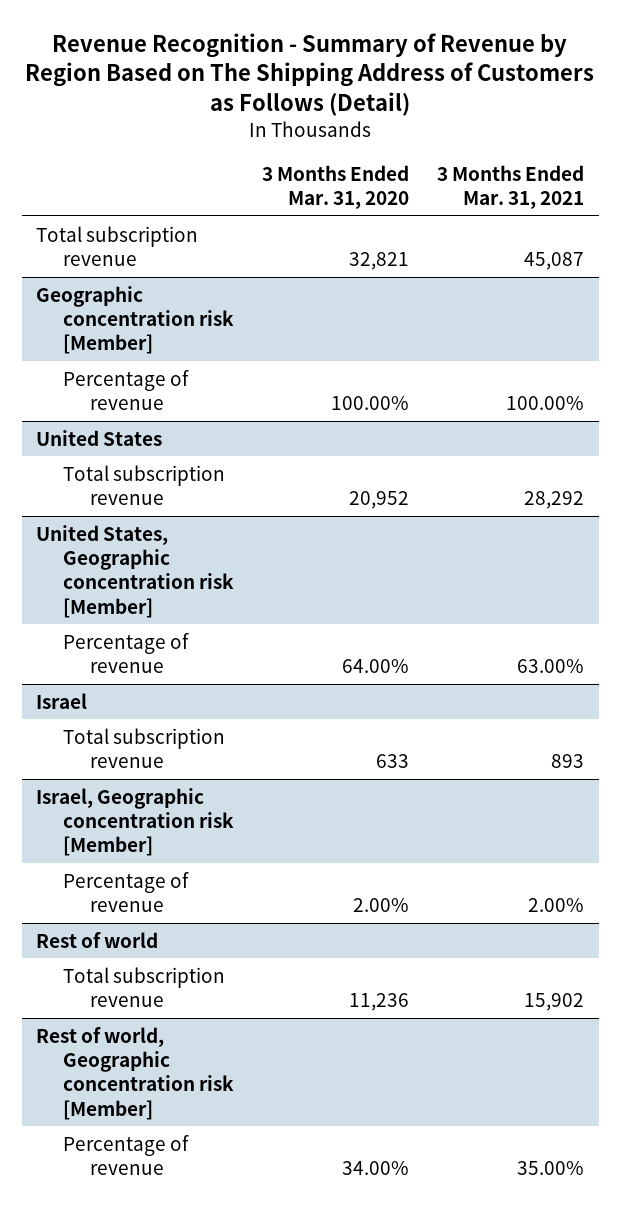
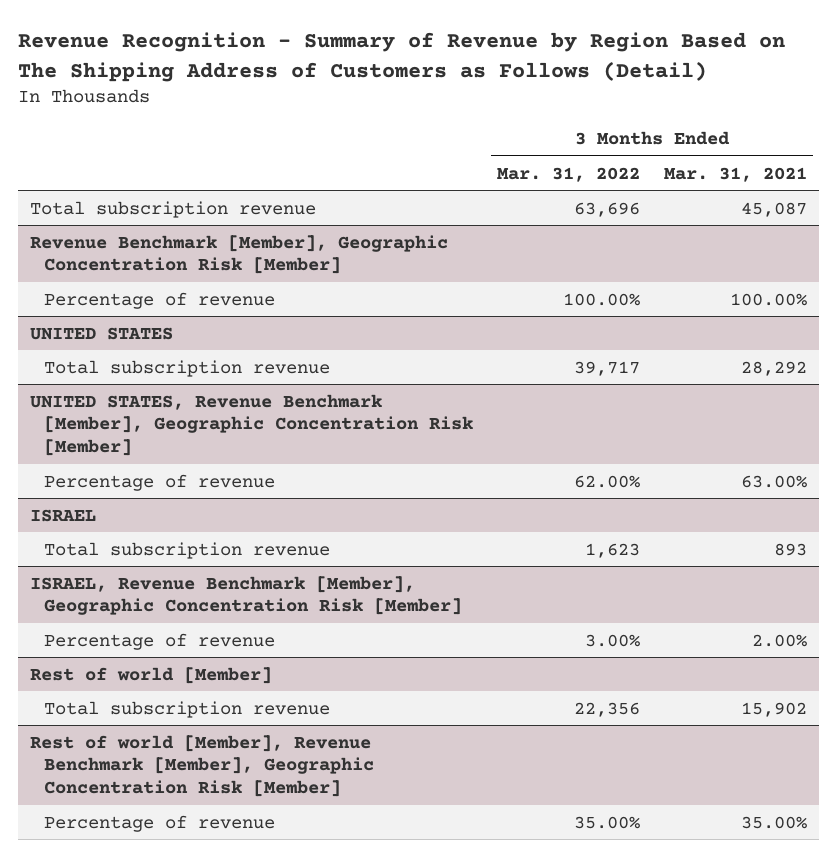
- | 3 Months Ended Mar. 31, 2020 | 3 Months Ended Mar. 31, 2021
+ | 3 Months Ended Mar. 31, 2022 | 3 Months Ended Mar. 31, 2021
- Geographic concentration risk [Member]
+ Revenue Benchmark [Member], Geographic Concentration Risk [Member]
- United States
+ UNITED STATES
- United States, Geographic concentration risk [Member]
+ UNITED STATES, Revenue Benchmark [Member], Geographic Concentration Risk [Member]
- Israel
+ ISRAEL
- Israel, Geographic concentration risk [Member]
+ ISRAEL, Revenue Benchmark [Member], Geographic Concentration Risk [Member]
- Rest of world
+ Rest of world [Member]
- Rest of world, Geographic concentration risk [Member]
+ Rest of world [Member], Revenue Benchmark [Member], Geographic Concentration Risk [Member]

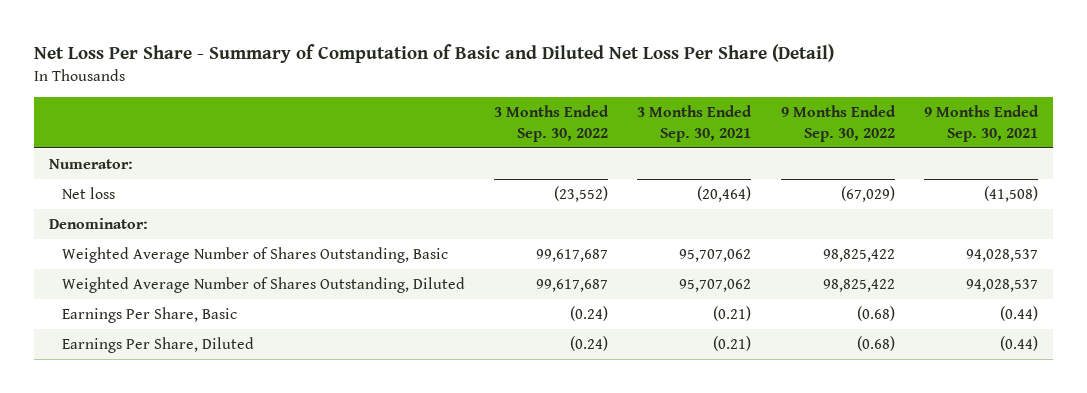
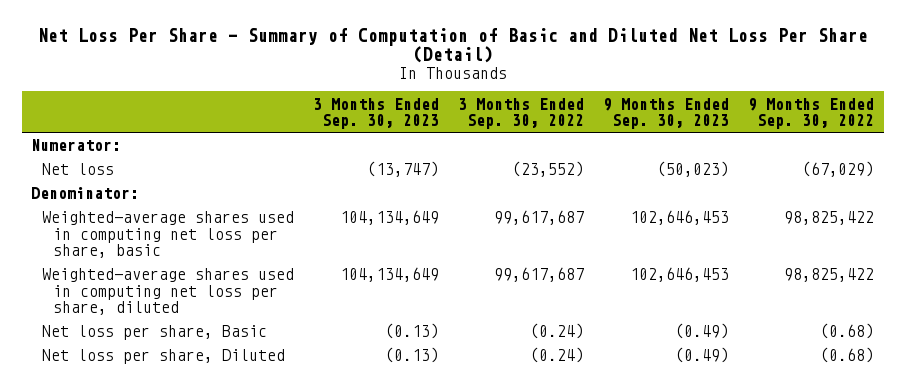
- | 3 Months Ended Sep. 30, 2022 | 3 Months Ended Sep. 30, 2021 | 9 Months Ended Sep. 30, 2022 | 9 Months Ended Sep. 30, 2021
+ | 3 Months Ended Sep. 30, 2023 | 3 Months Ended Sep. 30, 2022 | 9 Months Ended Sep. 30, 2023 | 9 Months Ended Sep. 30, 2022
- Weighted Average Number of Shares Outstanding, Basic | 99,617,687 | 95,707,062 | 98,825,422 | 94,028,537
- Weighted Average Number of Shares Outstanding, Diluted | 99,617,687 | 95,707,062 | 98,825,422 | 94,028,537
- Earnings Per Share, Basic | (0.24) | (0.21) | (0.68) | (0.44)
- Earnings Per Share, Diluted | (0.24) | (0.21) | (0.68) | (0.44)
+ Weighted-average shares used in computing net loss per share, basic | 104,134,649 | 99,617,687 | 102,646,453 | 98,825,422
+ Weighted-average shares used in computing net loss per share, diluted | 104,134,649 | 99,617,687 | 102,646,453 | 98,825,422
+ Net loss per share, Basic | (0.13) | (0.24) | (0.49) | (0.68)
+ Net loss per share, Diluted | (0.13) | (0.24) | (0.49) | (0.68)

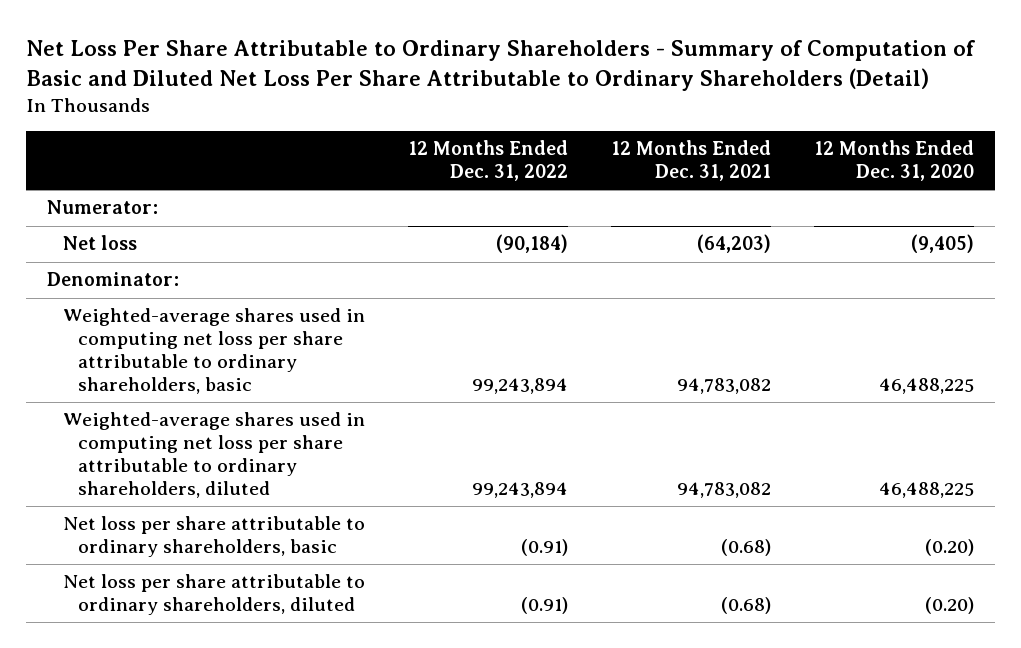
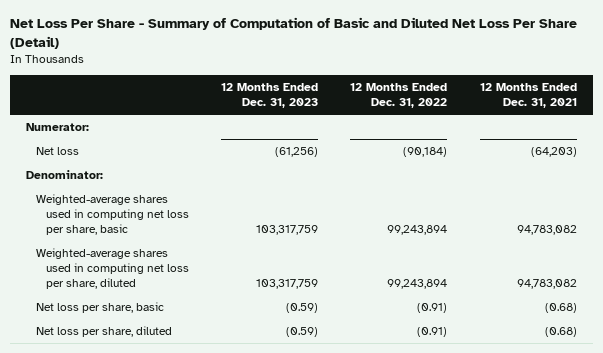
- Net Loss Per Share Attributable to Ordinary Shareholders - Summary of Computation of Basic and Diluted Net Loss Per Share Attributable to Ordinary Shareholders (Detail)
+ Net Loss Per Share - Summary of Computation of Basic and Diluted Net Loss Per Share (Detail)
- | 12 Months Ended Dec. 31, 2022 | 12 Months Ended Dec. 31, 2021 | 12 Months Ended Dec. 31, 2020
+ | 12 Months Ended Dec. 31, 2023 | 12 Months Ended Dec. 31, 2022 | 12 Months Ended Dec. 31, 2021
- Weighted-average shares used in computing net loss per share attributable to ordinary shareholders, basic | 99,243,894 | 94,783,082 | 46,488,225
- Weighted-average shares used in computing net loss per share attributable to ordinary shareholders, diluted | 99,243,894 | 94,783,082 | 46,488,225
- Net loss per share attributable to ordinary shareholders, basic | (0.91) | (0.68) | (0.20)
- Net loss per share attributable to ordinary shareholders, diluted | (0.91) | (0.68) | (0.20)
+ Weighted-average shares used in computing net loss per share, basic | 103,317,759 | 99,243,894 | 94,783,082
+ Weighted-average shares used in computing net loss per share, diluted | 103,317,759 | 99,243,894 | 94,783,082
+ Net loss per share, basic | (0.59) | (0.91) | (0.68)
+ Net loss per share, diluted | (0.59) | (0.91) | (0.68)

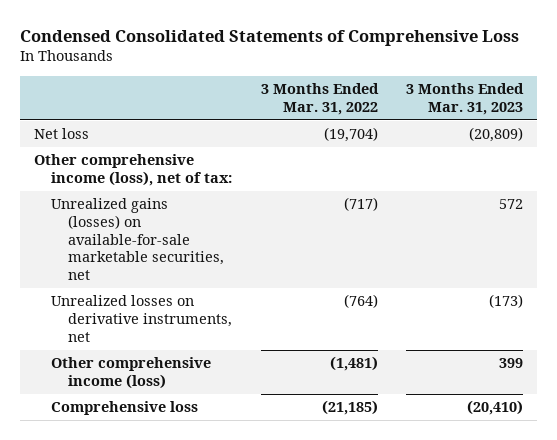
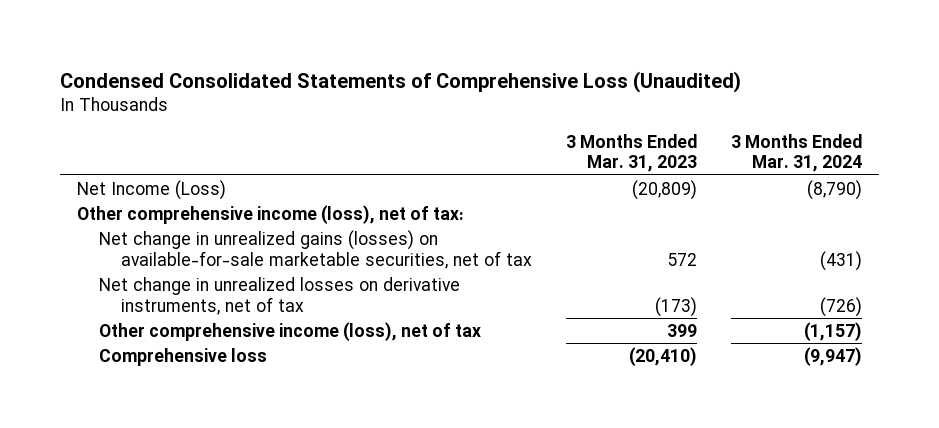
- Condensed Consolidated Statements of Comprehensive Loss
+ Condensed Consolidated Statements of Comprehensive Loss (Unaudited)
- | 3 Months Ended Mar. 31, 2022 | 3 Months Ended Mar. 31, 2023
+ | 3 Months Ended Mar. 31, 2023 | 3 Months Ended Mar. 31, 2024
- Net loss | (19,704) | (20,809)
+ Net Income (Loss) | (20,809) | (8,790)
- Unrealized gains (losses) on available-for-sale marketable securities, net | (717) | 572
- Unrealized losses on derivative instruments, net | (764) | (173)
- Other comprehensive income (loss) | (1,481) | 399
+ Net change in unrealized gains (losses) on available-for-sale marketable securities, net of tax | 572 | (431)
+ Net change in unrealized losses on derivative instruments, net of tax | (173) | (726)
+ Other comprehensive income (loss), net of tax | 399 | (1,157)

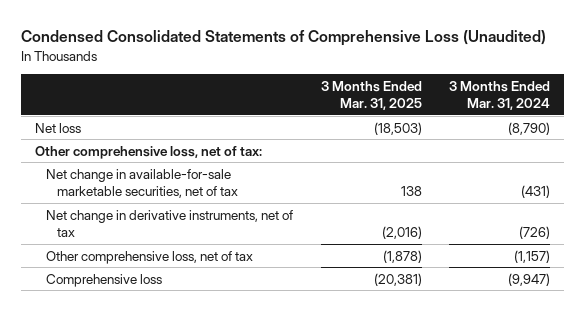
- | 3 Months Ended Mar. 31, 2023 | 3 Months Ended Mar. 31, 2024
+ | 3 Months Ended Mar. 31, 2025 | 3 Months Ended Mar. 31, 2024
- Net Income (Loss) | (20,809) | (8,790)
- Other comprehensive income (loss), net of tax:
- Net change in unrealized gains (losses) on available-for-sale marketable securities, net of tax | 572 | (431)
- Net change in unrealized losses on derivative instruments, net of tax | (173) | (726)
- Other comprehensive income (loss), net of tax | 399 | (1,157)
+ Net loss | (18,503) | (8,790)
+ Other comprehensive loss, net of tax:
+ Net change in available-for-sale marketable securities, net of tax | 138 | (431)
+ Net change in derivative instruments, net of tax | (2,016) | (726)
+ Other comprehensive loss, net of tax | (1,878) | (1,157)

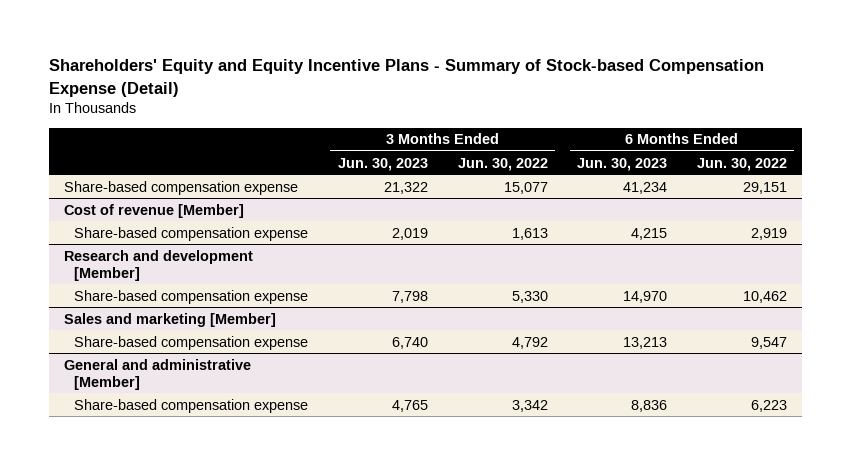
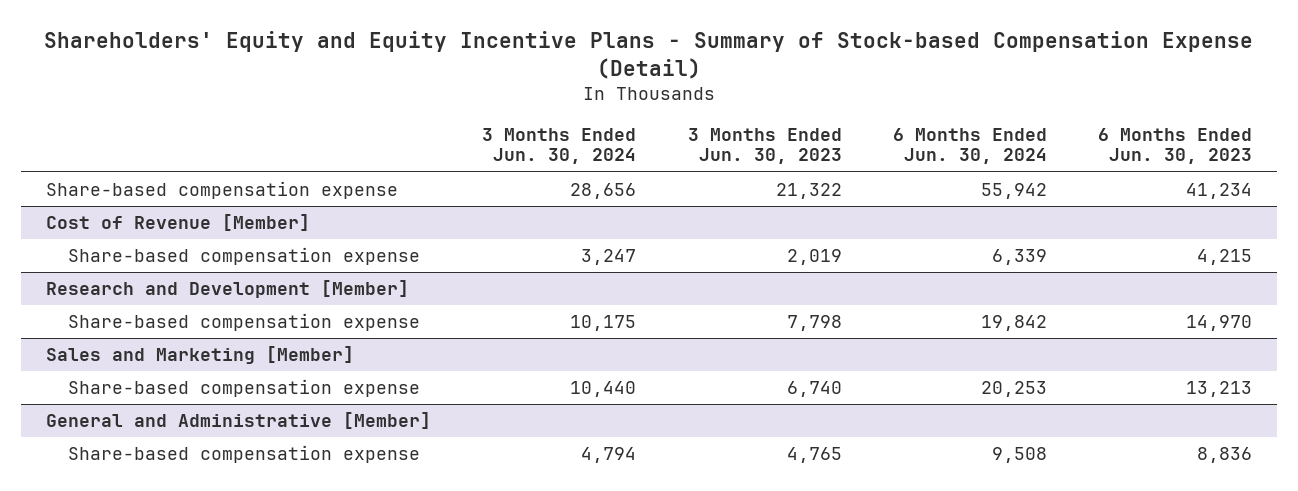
- | 3 Months Ended Jun. 30, 2023 | 3 Months Ended Jun. 30, 2022 | 6 Months Ended Jun. 30, 2023 | 6 Months Ended Jun. 30, 2022
+ | 3 Months Ended Jun. 30, 2024 | 3 Months Ended Jun. 30, 2023 | 6 Months Ended Jun. 30, 2024 | 6 Months Ended Jun. 30, 2023
- Cost of revenue [Member]
+ Cost of Revenue [Member]
- Research and development [Member]
+ Research and Development [Member]
- Sales and marketing [Member]
+ Sales and Marketing [Member]
- General and administrative [Member]
+ General and Administrative [Member]

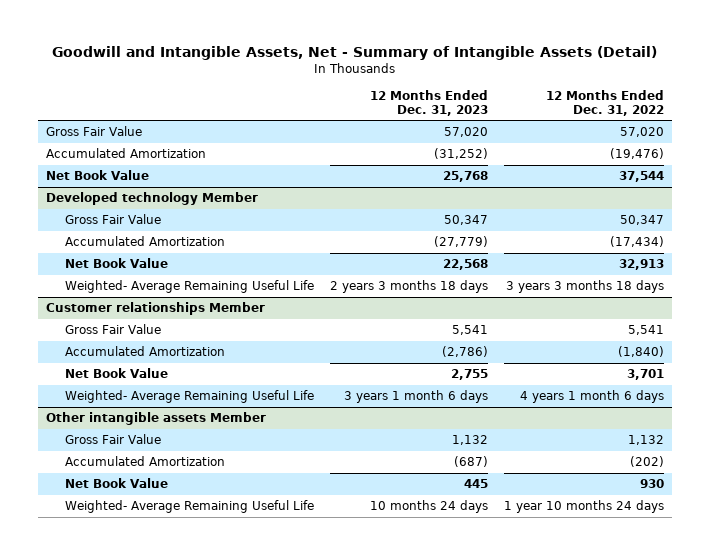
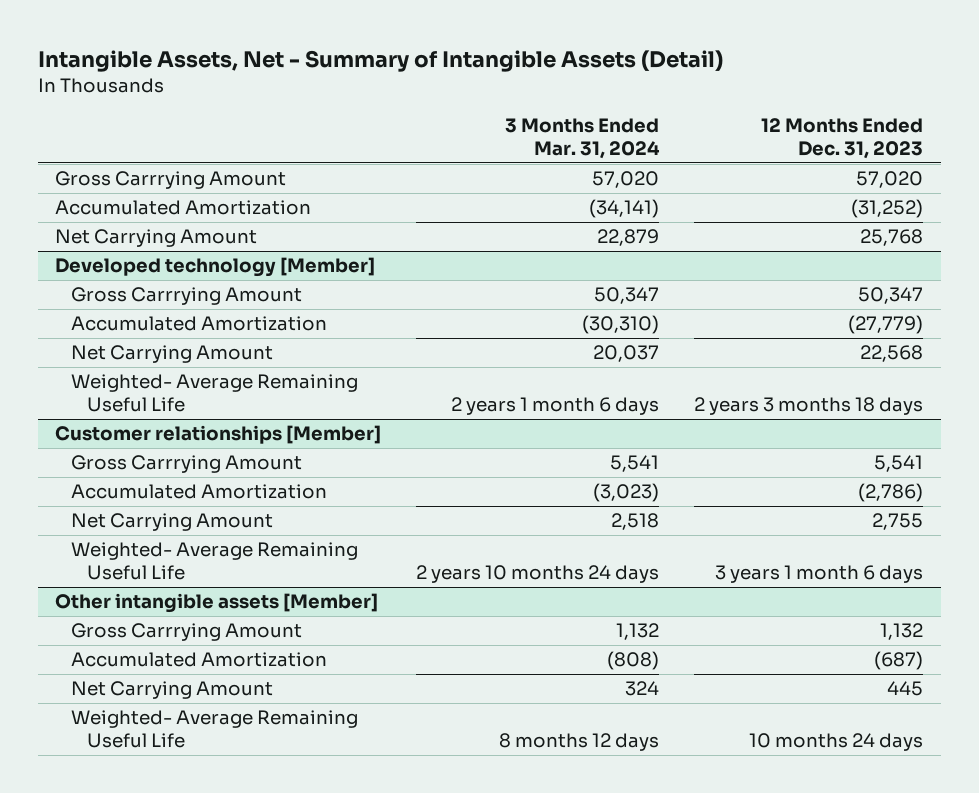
- Goodwill and Intangible Assets, Net - Summary of Intangible Assets (Detail)
+ Intangible Assets, Net - Summary of Intangible Assets (Detail)
- | 12 Months Ended Dec. 31, 2023 | 12 Months Ended Dec. 31, 2022
+ | 3 Months Ended Mar. 31, 2024 | 12 Months Ended Dec. 31, 2023
- Gross Fair Value | 57,020 | 57,020
+ Gross Carrrying Amount | 57,020 | 57,020
- Net Book Value | 25,768 | 37,544
- Developed technology Member
- Gross Fair Value | 50,347 | 50,347
+ Net Carrying Amount | 22,879 | 25,768
+ Developed technology [Member]
+ Gross Carrrying Amount | 50,347 | 50,347
- Net Book Value | 22,568 | 32,913
+ Net Carrying Amount | 20,037 | 22,568
- Customer relationships Member
- Gross Fair Value | 5,541 | 5,541
+ Customer relationships [Member]
+ Gross Carrrying Amount | 5,541 | 5,541
- Net Book Value | 2,755 | 3,701
+ Net Carrying Amount | 2,518 | 2,755
- Other intangible assets Member
- Gross Fair Value | 1,132 | 1,132
+ Other intangible assets [Member]
+ Gross Carrrying Amount | 1,132 | 1,132
- Net Book Value | 445 | 930
+ Net Carrying Amount | 324 | 445

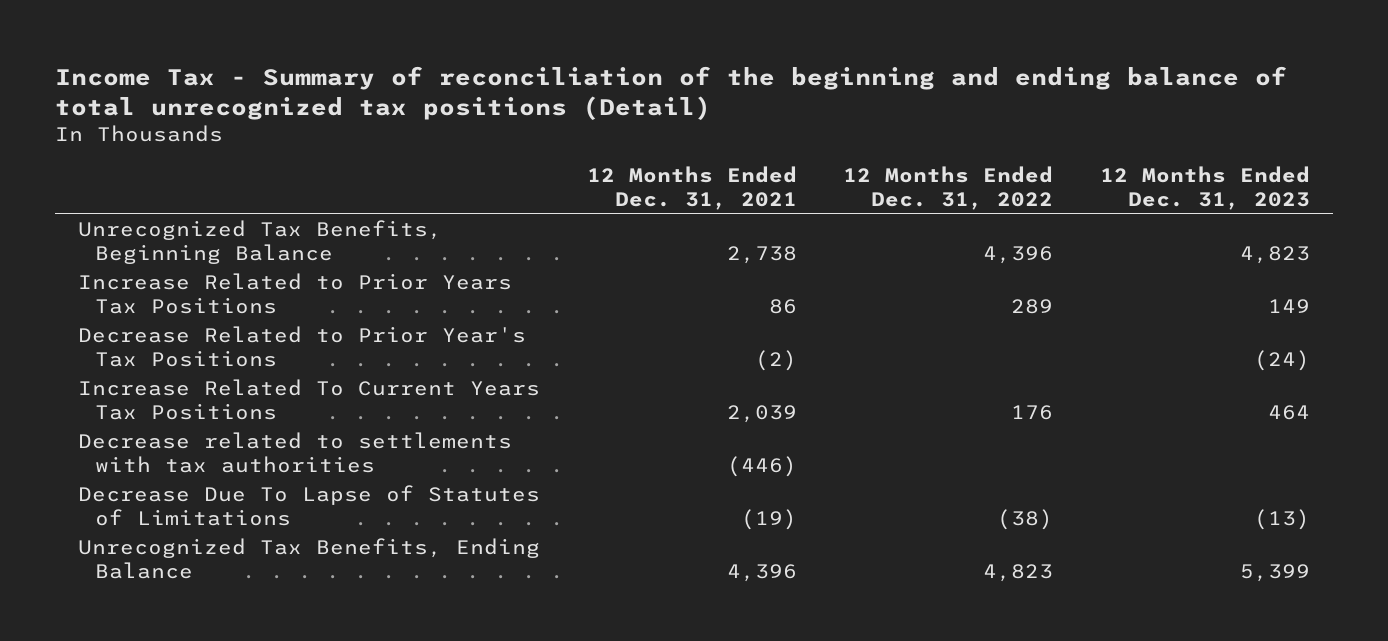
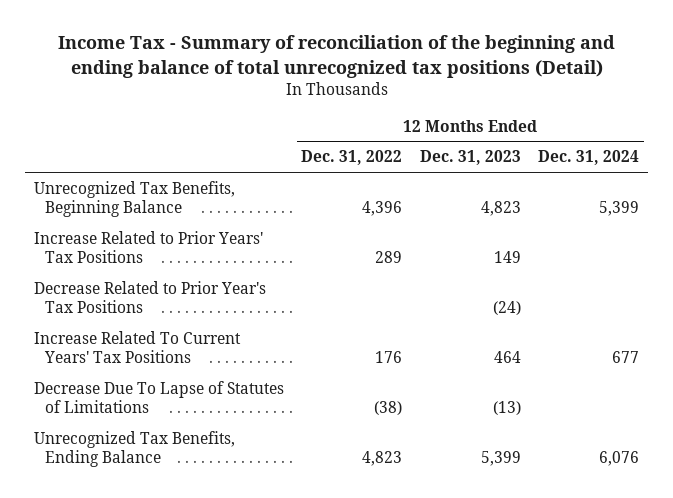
- | 12 Months Ended Dec. 31, 2021 | 12 Months Ended Dec. 31, 2022 | 12 Months Ended Dec. 31, 2023
+ | 12 Months Ended Dec. 31, 2022 | 12 Months Ended Dec. 31, 2023 | 12 Months Ended Dec. 31, 2024
- Increase Related to Prior Years Tax Positions | 86 | 289 | 149
+ Increase Related to Prior Years' Tax Positions | 289 | 149 |
- Increase Related To Current Years Tax Positions | 2,039 | 176 | 464
- Decrease related to settlements with tax authorities | (446) | |
+ Increase Related To Current Years' Tax Positions | 176 | 464 | 677

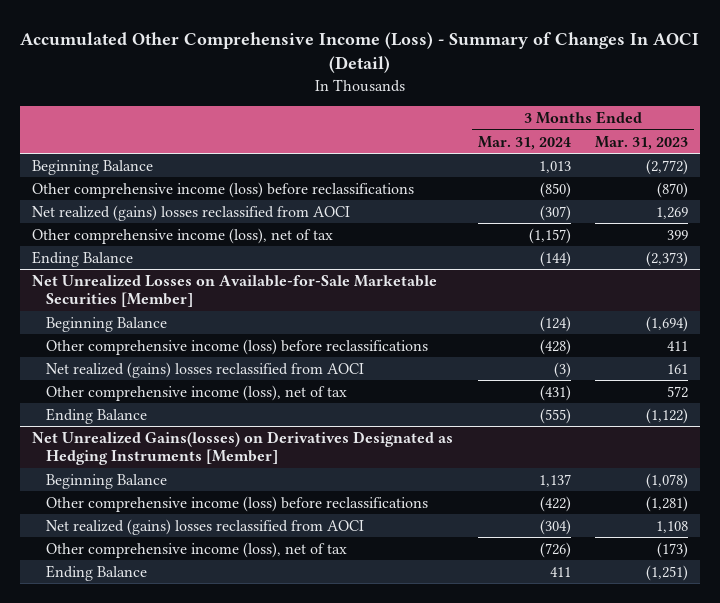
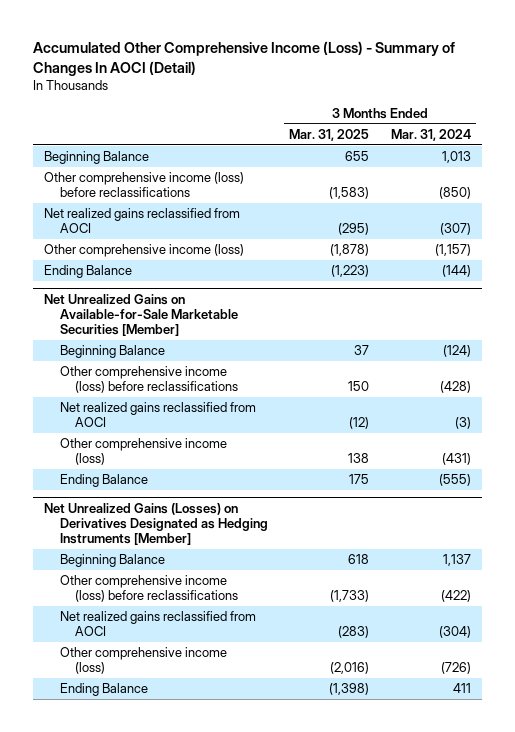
- | 3 Months Ended Mar. 31, 2024 | 3 Months Ended Mar. 31, 2023
+ | 3 Months Ended Mar. 31, 2025 | 3 Months Ended Mar. 31, 2024
- Net realized (gains) losses reclassified from AOCI | (307) | 1,269
- Other comprehensive income (loss), net of tax | (1,157) | 399
+ Net realized gains reclassified from AOCI | (295) | (307)
+ Other comprehensive income (loss) | (1,878) | (1,157)
- Net Unrealized Losses on Available-for-Sale Marketable Securities [Member]
+ Net Unrealized Gains on Available-for-Sale Marketable Securities [Member]
- Net realized (gains) losses reclassified from AOCI | (3) | 161
- Other comprehensive income (loss), net of tax | (431) | 572
+ Net realized gains reclassified from AOCI | (12) | (3)
+ Other comprehensive income (loss) | 138 | (431)
- Net Unrealized Gains(losses) on Derivatives Designated as Hedging Instruments [Member]
+ Net Unrealized Gains (Losses) on Derivatives Designated as Hedging Instruments [Member]
- Net realized (gains) losses reclassified from AOCI | (304) | 1,108
- Other comprehensive income (loss), net of tax | (726) | (173)
+ Net realized gains reclassified from AOCI | (283) | (304)
+ Other comprehensive income (loss) | (2,016) | (726)

